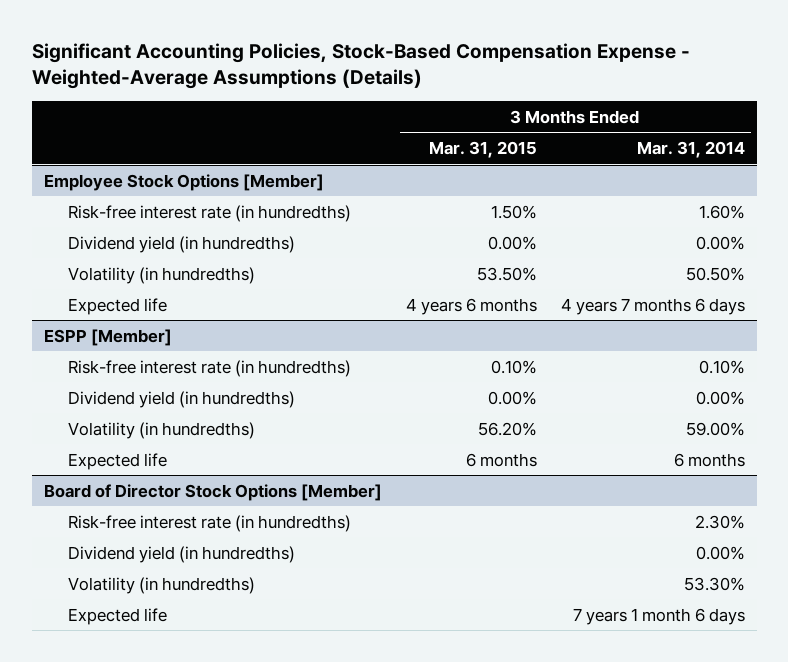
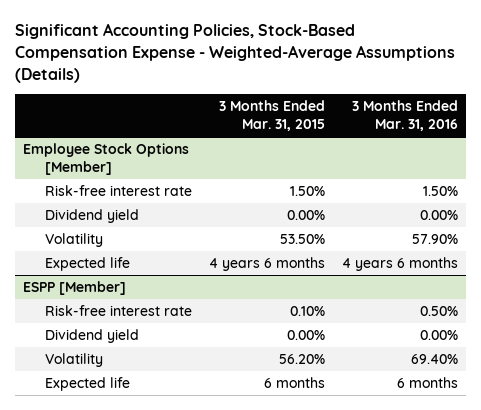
- | 3 Months Ended Mar. 31, 2015 | 3 Months Ended Mar. 31, 2014
+ | 3 Months Ended Mar. 31, 2015 | 3 Months Ended Mar. 31, 2016
@ Employee Stock Options [Member]
- Risk-free interest rate (in hundredths) | 1.50% | 1.60%
- Dividend yield (in hundredths) | 0.00% | 0.00%
- Volatility (in hundredths) | 53.50% | 50.50%
+ Risk-free interest rate | 1.50% | 1.50%
+ Dividend yield | 0.00% | 0.00%
+ Volatility | 53.50% | 57.90%
@ ESPP [Member]
- Risk-free interest rate (in hundredths) | 0.10% | 0.10%
- Dividend yield (in hundredths) | 0.00% | 0.00%
- Volatility (in hundredths) | 56.20% | 59.00%
+ Risk-free interest rate | 0.10% | 0.50%
+ Dividend yield | 0.00% | 0.00%
+ Volatility | 56.20% | 69.40%
- Board of Director Stock Options [Member]
- Risk-free interest rate (in hundredths) | | 2.30%
- Dividend yield (in hundredths) | | 0.00%
- Volatility (in hundredths) | | 53.30%
- Expected life | | 7 years 1 month 6 days

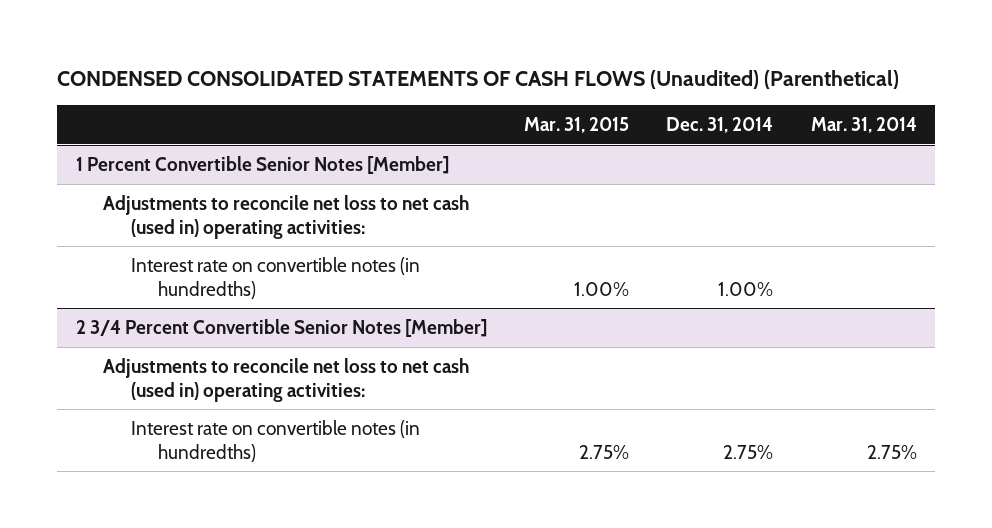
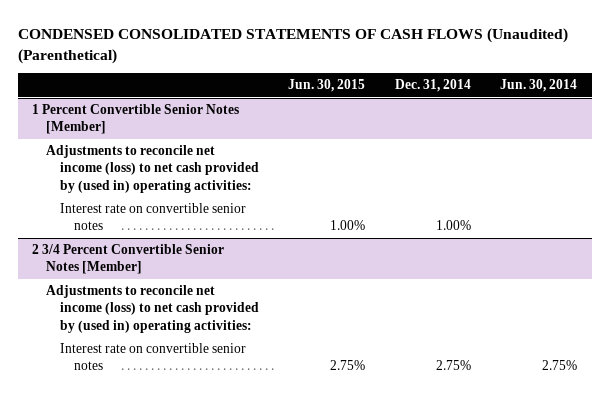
- | Mar. 31, 2015 | Dec. 31, 2014 | Mar. 31, 2014
+ | Jun. 30, 2015 | Dec. 31, 2014 | Jun. 30, 2014
@ 1 Percent Convertible Senior Notes [Member]
- Adjustments to reconcile net loss to net cash (used in) operating activities:
- Interest rate on convertible notes (in hundredths) | 1.00% | 1.00% |
+ Adjustments to reconcile net income (loss) to net cash provided by (used in) operating activities:
+ Interest rate on convertible senior notes | 1.00% | 1.00% |
@ 2 3/4 Percent Convertible Senior Notes [Member]
- Adjustments to reconcile net loss to net cash (used in) operating activities:
- Interest rate on convertible notes (in hundredths) | 2.75% | 2.75% | 2.75%
+ Adjustments to reconcile net income (loss) to net cash provided by (used in) operating activities:
+ Interest rate on convertible senior notes | 2.75% | 2.75% | 2.75%

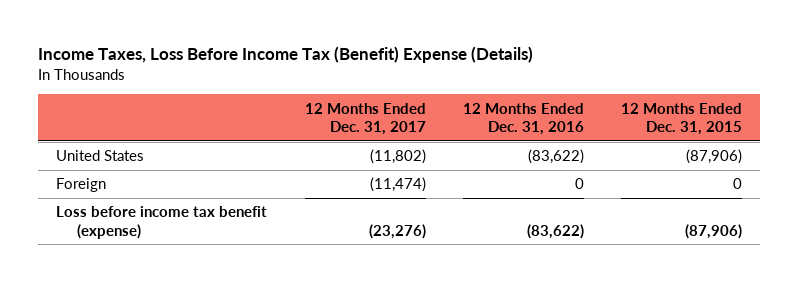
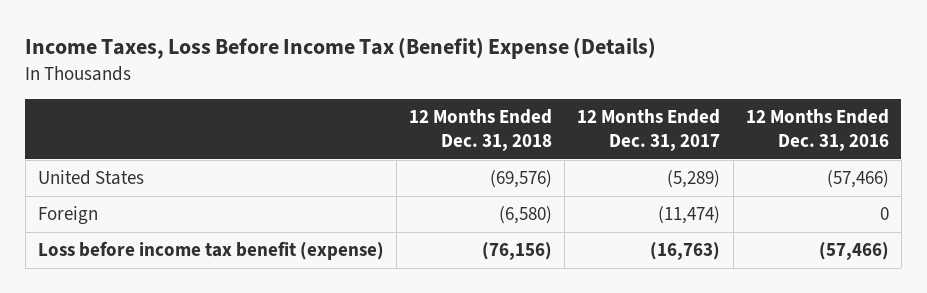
- | 12 Months Ended Dec. 31, 2017 | 12 Months Ended Dec. 31, 2016 | 12 Months Ended Dec. 31, 2015
+ | 12 Months Ended Dec. 31, 2018 | 12 Months Ended Dec. 31, 2017 | 12 Months Ended Dec. 31, 2016
- United States | (11,802) | (83,622) | (87,906)
+ United States | (69,576) | (5,289) | (57,466)
- Loss before income tax benefit (expense) | (23,276) | (83,622) | (87,906)
+ Loss before income tax benefit (expense) | (76,156) | (16,763) | (57,466)

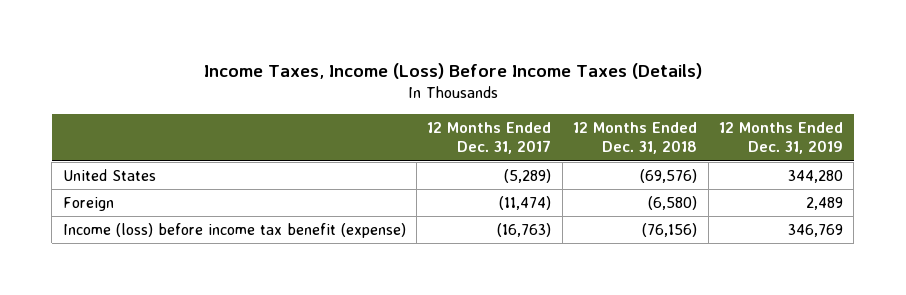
- Income Taxes, Loss Before Income Tax (Benefit) Expense (Details)
+ Income Taxes, Income (Loss) Before Income Taxes (Details)
- | 12 Months Ended Dec. 31, 2018 | 12 Months Ended Dec. 31, 2017 | 12 Months Ended Dec. 31, 2016
+ | 12 Months Ended Dec. 31, 2017 | 12 Months Ended Dec. 31, 2018 | 12 Months Ended Dec. 31, 2019
- Loss before income tax benefit (expense) | (76,156) | (16,763) | (57,466)
+ Income (loss) before income tax benefit (expense) | (16,763) | (76,156) | 346,769

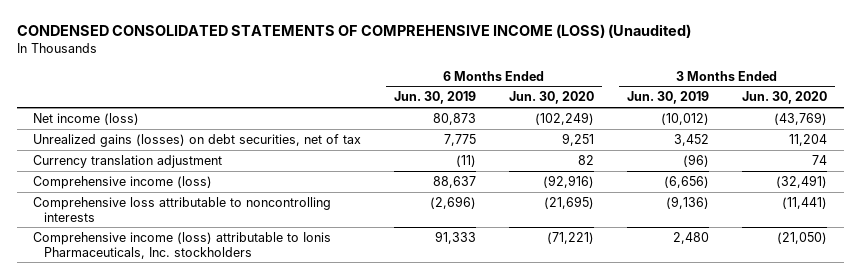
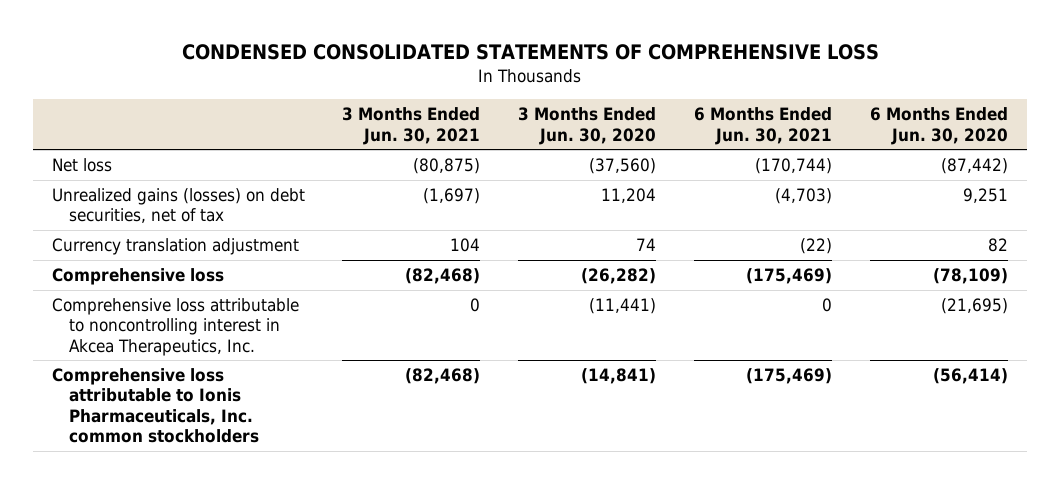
- CONDENSED CONSOLIDATED STATEMENTS OF COMPREHENSIVE INCOME (LOSS) (Unaudited)
+ CONDENSED CONSOLIDATED STATEMENTS OF COMPREHENSIVE LOSS
- | 6 Months Ended Jun. 30, 2019 | 6 Months Ended Jun. 30, 2020 | 3 Months Ended Jun. 30, 2019 | 3 Months Ended Jun. 30, 2020
+ | 3 Months Ended Jun. 30, 2021 | 3 Months Ended Jun. 30, 2020 | 6 Months Ended Jun. 30, 2021 | 6 Months Ended Jun. 30, 2020
- Net income (loss) | 80,873 | (102,249) | (10,012) | (43,769)
+ Net loss | (80,875) | (37,560) | (170,744) | (87,442)
- Comprehensive income (loss) | 88,637 | (92,916) | (6,656) | (32,491)
- Comprehensive loss attributable to noncontrolling interests | (2,696) | (21,695) | (9,136) | (11,441)
- Comprehensive income (loss) attributable to Ionis Pharmaceuticals, Inc. stockholders | 91,333 | (71,221) | 2,480 | (21,050)
+ Comprehensive loss | (82,468) | (26,282) | (175,469) | (78,109)
+ Comprehensive loss attributable to noncontrolling interest in Akcea Therapeutics, Inc. | 0 | (11,441) | 0 | (21,695)
+ Comprehensive loss attributable to Ionis Pharmaceuticals, Inc. common stockholders | (82,468) | (14,841) | (175,469) | (56,414)

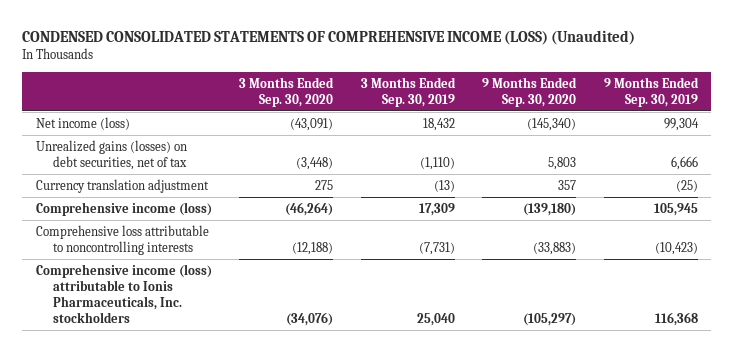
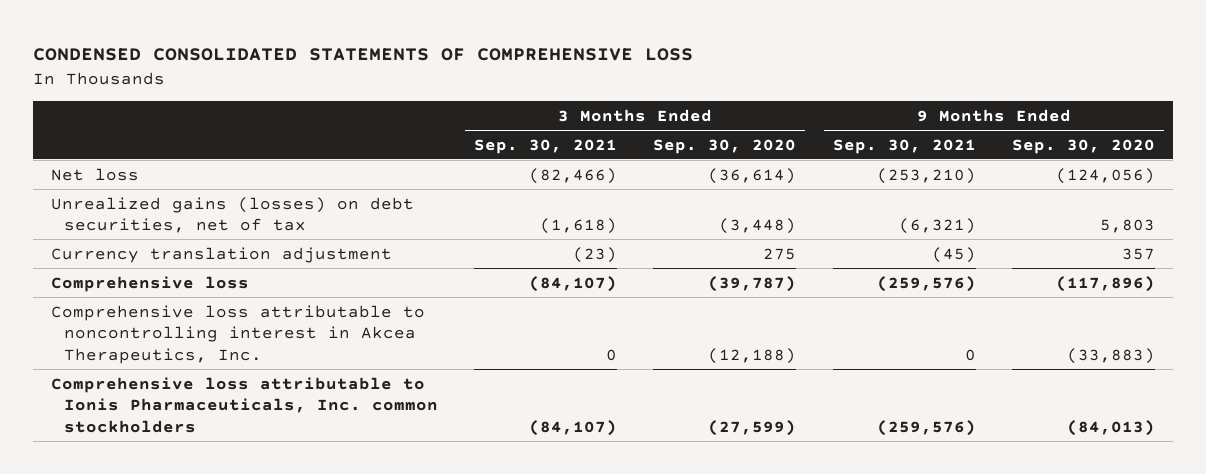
- CONDENSED CONSOLIDATED STATEMENTS OF COMPREHENSIVE INCOME (LOSS) (Unaudited)
+ CONDENSED CONSOLIDATED STATEMENTS OF COMPREHENSIVE LOSS
- | 3 Months Ended Sep. 30, 2020 | 3 Months Ended Sep. 30, 2019 | 9 Months Ended Sep. 30, 2020 | 9 Months Ended Sep. 30, 2019
+ | 3 Months Ended Sep. 30, 2021 | 3 Months Ended Sep. 30, 2020 | 9 Months Ended Sep. 30, 2021 | 9 Months Ended Sep. 30, 2020
- Net income (loss) | (43,091) | 18,432 | (145,340) | 99,304
+ Net loss | (82,466) | (36,614) | (253,210) | (124,056)
- Comprehensive income (loss) | (46,264) | 17,309 | (139,180) | 105,945
- Comprehensive loss attributable to noncontrolling interests | (12,188) | (7,731) | (33,883) | (10,423)
- Comprehensive income (loss) attributable to Ionis Pharmaceuticals, Inc. stockholders | (34,076) | 25,040 | (105,297) | 116,368
+ Comprehensive loss | (84,107) | (39,787) | (259,576) | (117,896)
+ Comprehensive loss attributable to noncontrolling interest in Akcea Therapeutics, Inc. | 0 | (12,188) | 0 | (33,883)
+ Comprehensive loss attributable to Ionis Pharmaceuticals, Inc. common stockholders | (84,107) | (27,599) | (259,576) | (84,013)

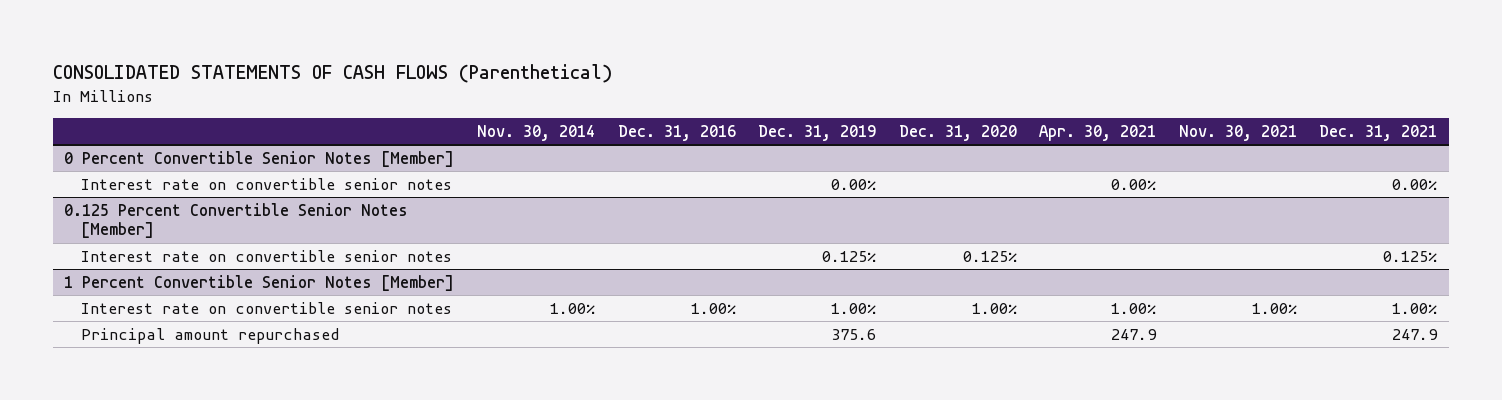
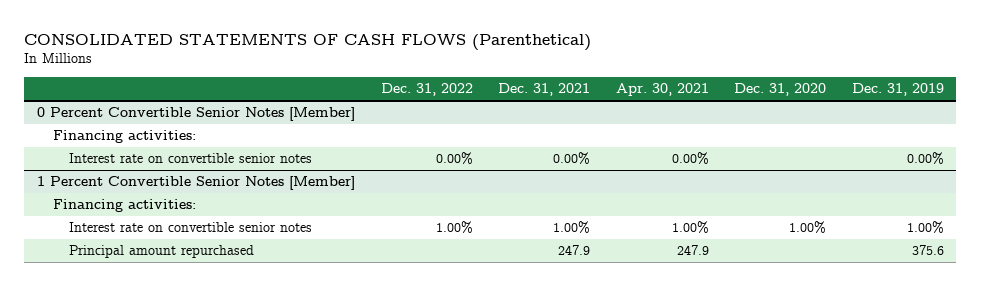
- | Nov. 30, 2014 | Dec. 31, 2016 | Dec. 31, 2019 | Dec. 31, 2020 | Apr. 30, 2021 | Nov. 30, 2021 | Dec. 31, 2021
+ | Dec. 31, 2022 | Dec. 31, 2021 | Apr. 30, 2021 | Dec. 31, 2020 | Dec. 31, 2019
@ 0 Percent Convertible Senior Notes [Member]
+ Financing activities:
- 0.125 Percent Convertible Senior Notes [Member]
- Interest rate on convertible senior notes | | | 0.125% | 0.125% | | | 0.125%
@ 1 Percent Convertible Senior Notes [Member]
+ Financing activities:

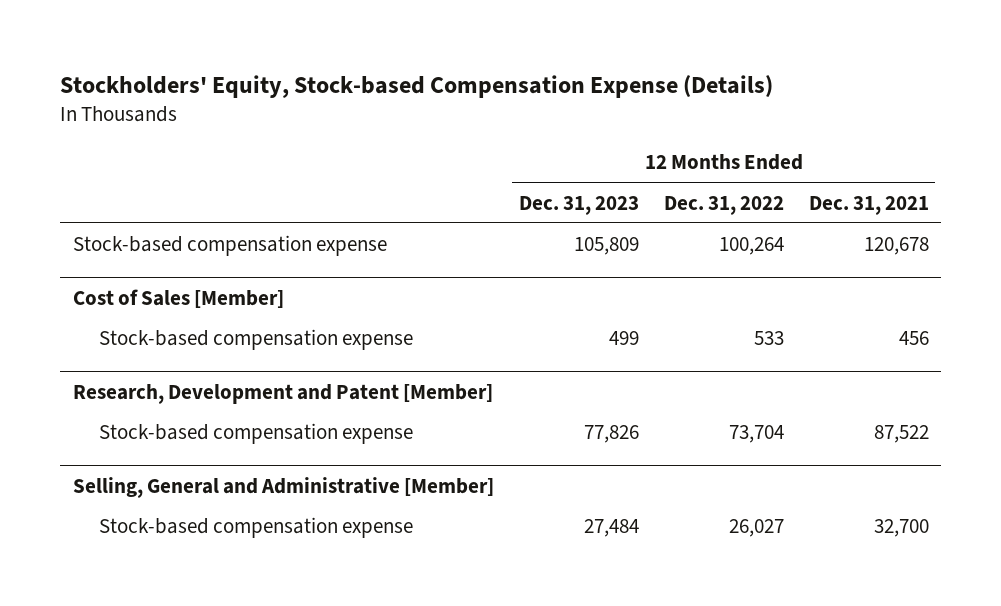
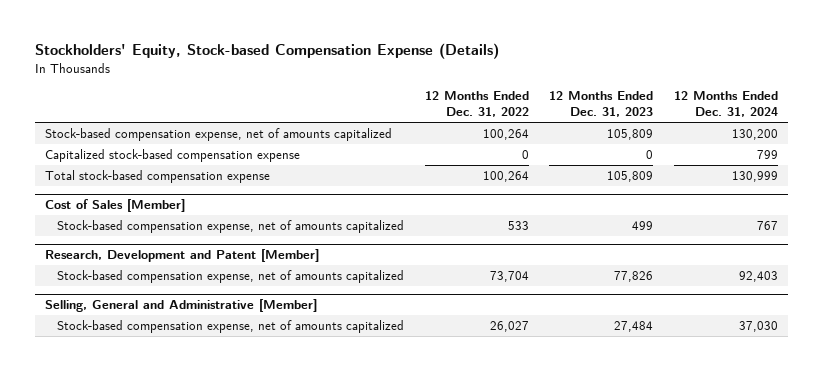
- | 12 Months Ended Dec. 31, 2023 | 12 Months Ended Dec. 31, 2022 | 12 Months Ended Dec. 31, 2021
+ | 12 Months Ended Dec. 31, 2022 | 12 Months Ended Dec. 31, 2023 | 12 Months Ended Dec. 31, 2024
- Stock-based compensation expense | 105,809 | 100,264 | 120,678
+ Stock-based compensation expense, net of amounts capitalized | 100,264 | 105,809 | 130,200
+ Capitalized stock-based compensation expense | 0 | 0 | 799
+ Total stock-based compensation expense | 100,264 | 105,809 | 130,999
@ Cost of Sales [Member]
- Stock-based compensation expense | 499 | 533 | 456
+ Stock-based compensation expense, net of amounts capitalized | 533 | 499 | 767
@ Research, Development and Patent [Member]
- Stock-based compensation expense | 77,826 | 73,704 | 87,522
+ Stock-based compensation expense, net of amounts capitalized | 73,704 | 77,826 | 92,403
@ Selling, General and Administrative [Member]
- Stock-based compensation expense | 27,484 | 26,027 | 32,700
+ Stock-based compensation expense, net of amounts capitalized | 26,027 | 27,484 | 37,030

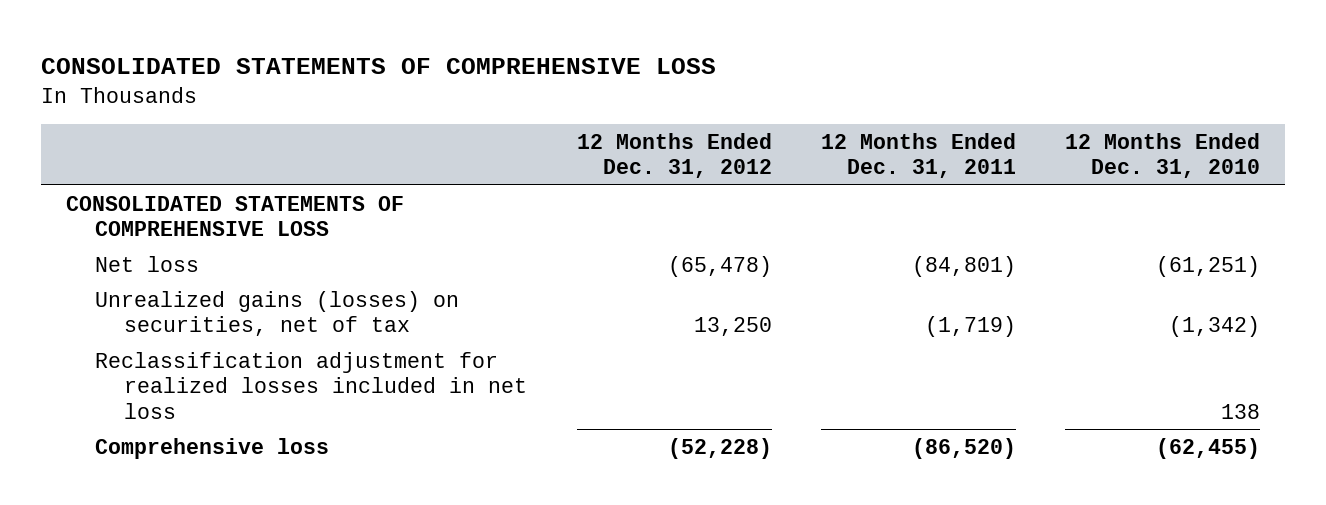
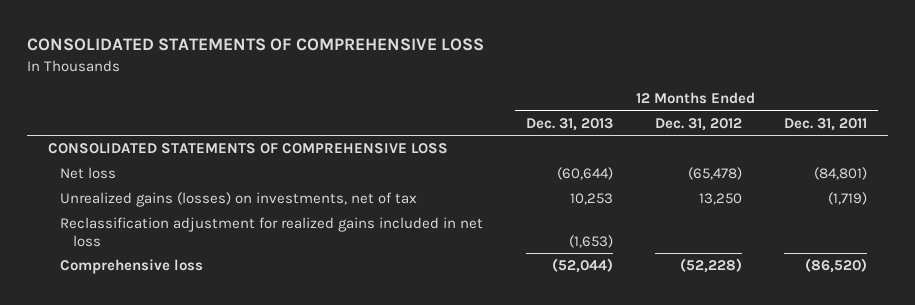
- | 12 Months Ended Dec. 31, 2012 | 12 Months Ended Dec. 31, 2011 | 12 Months Ended Dec. 31, 2010
+ | 12 Months Ended Dec. 31, 2013 | 12 Months Ended Dec. 31, 2012 | 12 Months Ended Dec. 31, 2011
- Unrealized gains (losses) on securities, net of tax | 13,250 | (1,719) | (1,342)
- Reclassification adjustment for realized losses included in net loss | | | 138
+ Unrealized gains (losses) on investments, net of tax | 10,253 | 13,250 | (1,719)
+ Reclassification adjustment for realized gains included in net loss | (1,653) | |

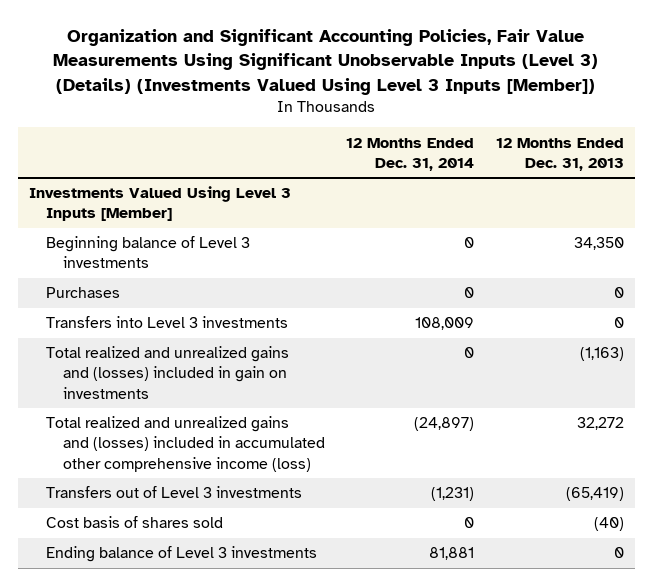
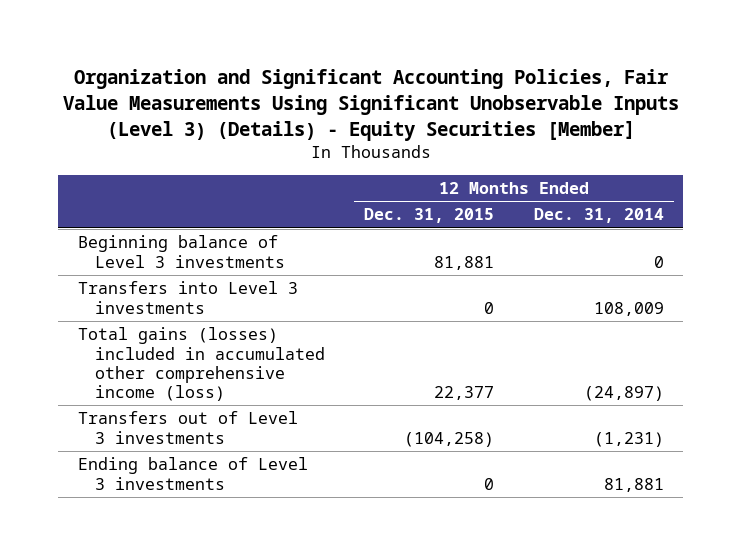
- Organization and Significant Accounting Policies, Fair Value Measurements Using Significant Unobservable Inputs (Level 3) (Details) (Investments Valued Using Level 3 Inputs [Member])
+ Organization and Significant Accounting Policies, Fair Value Measurements Using Significant Unobservable Inputs (Level 3) (Details) - Equity Securities [Member]
- | 12 Months Ended Dec. 31, 2014 | 12 Months Ended Dec. 31, 2013
+ | 12 Months Ended Dec. 31, 2015 | 12 Months Ended Dec. 31, 2014
- Investments Valued Using Level 3 Inputs [Member]
- Purchases | 0 | 0
- Total realized and unrealized gains and (losses) included in gain on investments | 0 | (1,163)
- Total realized and unrealized gains and (losses) included in accumulated other comprehensive income (loss) | (24,897) | 32,272
+ Total gains (losses) included in accumulated other comprehensive income (loss) | 22,377 | (24,897)
- Cost basis of shares sold | 0 | (40)

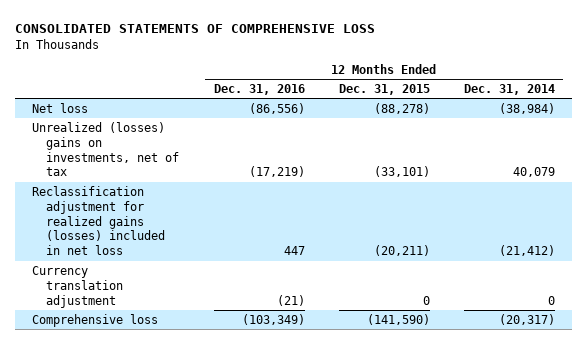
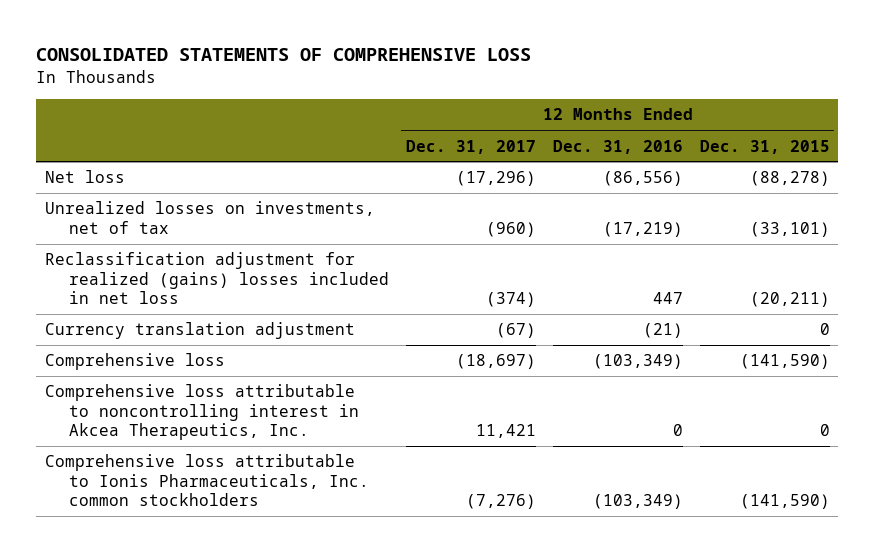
- | 12 Months Ended Dec. 31, 2016 | 12 Months Ended Dec. 31, 2015 | 12 Months Ended Dec. 31, 2014
+ | 12 Months Ended Dec. 31, 2017 | 12 Months Ended Dec. 31, 2016 | 12 Months Ended Dec. 31, 2015
- Unrealized (losses) gains on investments, net of tax | (17,219) | (33,101) | 40,079
- Reclassification adjustment for realized gains (losses) included in net loss | 447 | (20,211) | (21,412)
+ Unrealized losses on investments, net of tax | (960) | (17,219) | (33,101)
+ Reclassification adjustment for realized (gains) losses included in net loss | (374) | 447 | (20,211)
+ Comprehensive loss attributable to noncontrolling interest in Akcea Therapeutics, Inc. | 11,421 | 0 | 0
+ Comprehensive loss attributable to Ionis Pharmaceuticals, Inc. common stockholders | (7,276) | (103,349) | (141,590)

